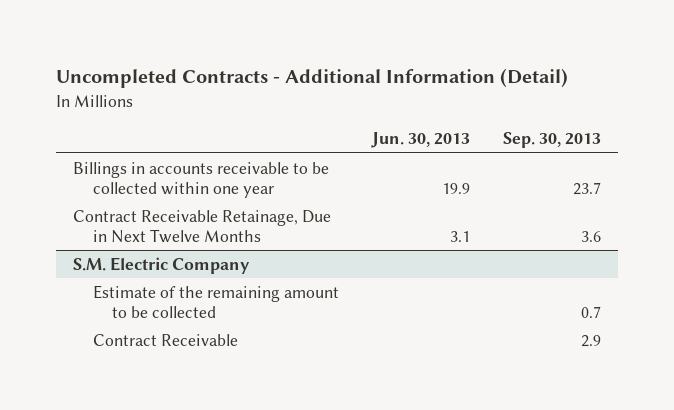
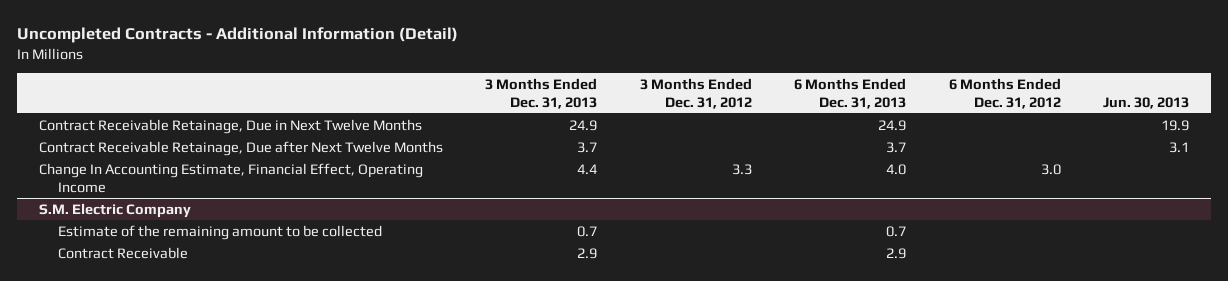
- | Jun. 30, 2013 | Sep. 30, 2013
+ | 3 Months Ended Dec. 31, 2013 | 3 Months Ended Dec. 31, 2012 | 6 Months Ended Dec. 31, 2013 | 6 Months Ended Dec. 31, 2012 | Jun. 30, 2013
- Billings in accounts receivable to be collected within one year | 19.9 | 23.7
- Contract Receivable Retainage, Due in Next Twelve Months | 3.1 | 3.6
+ Contract Receivable Retainage, Due in Next Twelve Months | 24.9 | | 24.9 | | 19.9
+ Contract Receivable Retainage, Due after Next Twelve Months | 3.7 | | 3.7 | | 3.1
+ Change In Accounting Estimate, Financial Effect, Operating Income | 4.4 | 3.3 | 4.0 | 3.0 |

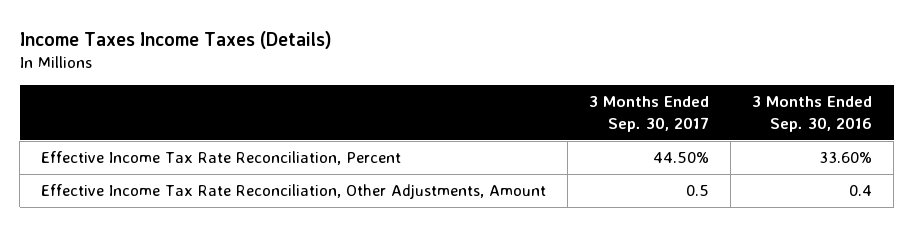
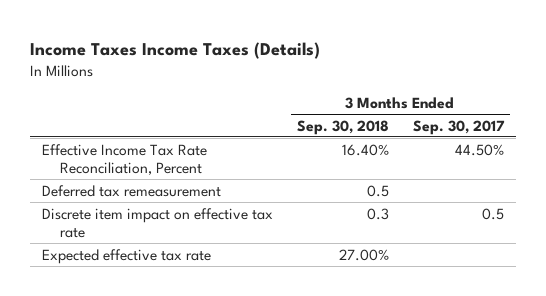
- | 3 Months Ended Sep. 30, 2017 | 3 Months Ended Sep. 30, 2016
+ | 3 Months Ended Sep. 30, 2018 | 3 Months Ended Sep. 30, 2017
- Effective Income Tax Rate Reconciliation, Other Adjustments, Amount | 0.5 | 0.4
+ Deferred tax remeasurement | 0.5 |
+ Discrete item impact on effective tax rate | 0.3 | 0.5
+ Expected effective tax rate | 27.00% |

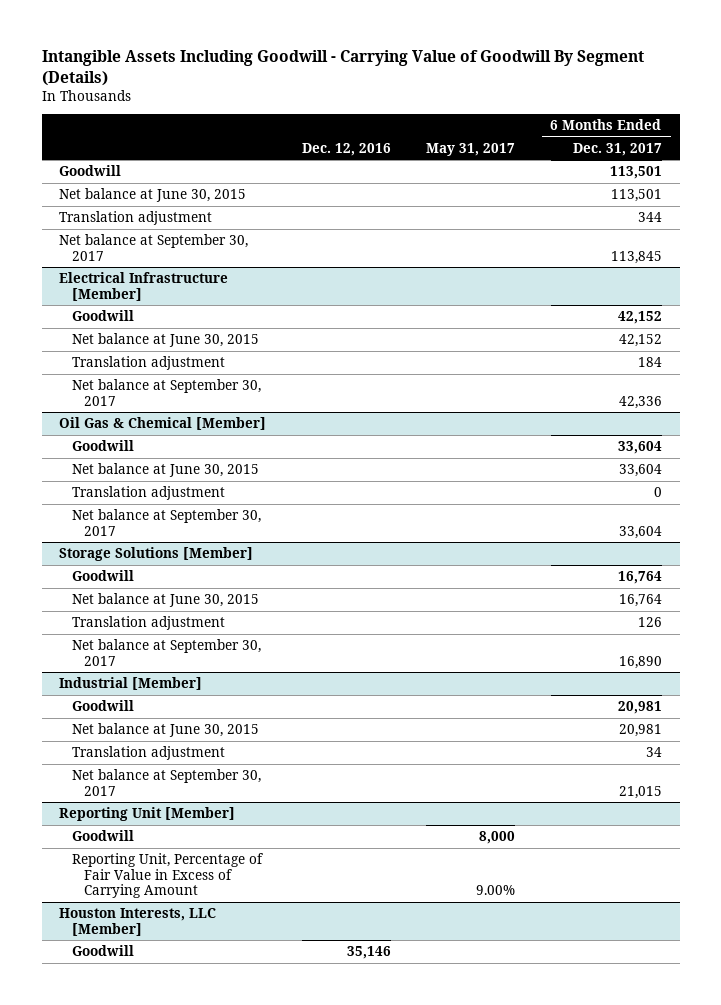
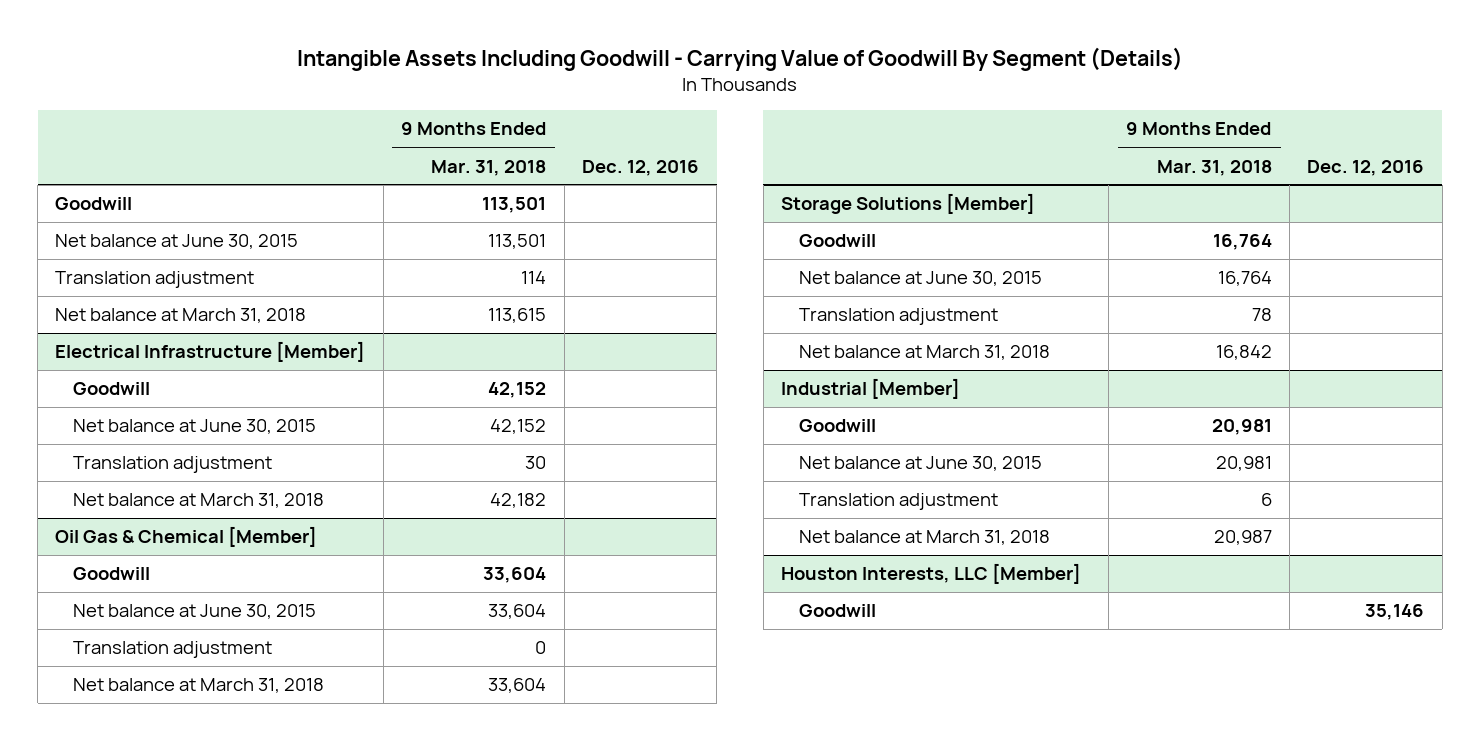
- | Dec. 12, 2016 | May 31, 2017 | 6 Months Ended Dec. 31, 2017
+ | 9 Months Ended Mar. 31, 2018 | Dec. 12, 2016
- Net balance at September 30, 2017 | | | 113,845
+ Net balance at March 31, 2018 | 113,615 |
@ Electrical Infrastructure [Member]
- Net balance at September 30, 2017 | | | 42,336
+ Net balance at March 31, 2018 | 42,182 |
@ Oil Gas & Chemical [Member]
- Net balance at September 30, 2017 | | | 33,604
+ Net balance at March 31, 2018 | 33,604 |
@ Storage Solutions [Member]
- Net balance at September 30, 2017 | | | 16,890
+ Net balance at March 31, 2018 | 16,842 |
@ Industrial [Member]
- Net balance at September 30, 2017 | | | 21,015
- Reporting Unit [Member]
- Goodwill | | 8,000 |
- Reporting Unit, Percentage of Fair Value in Excess of Carrying Amount | | 9.00% |
@ Industrial [Member]
+ Net balance at March 31, 2018 | 20,987 |

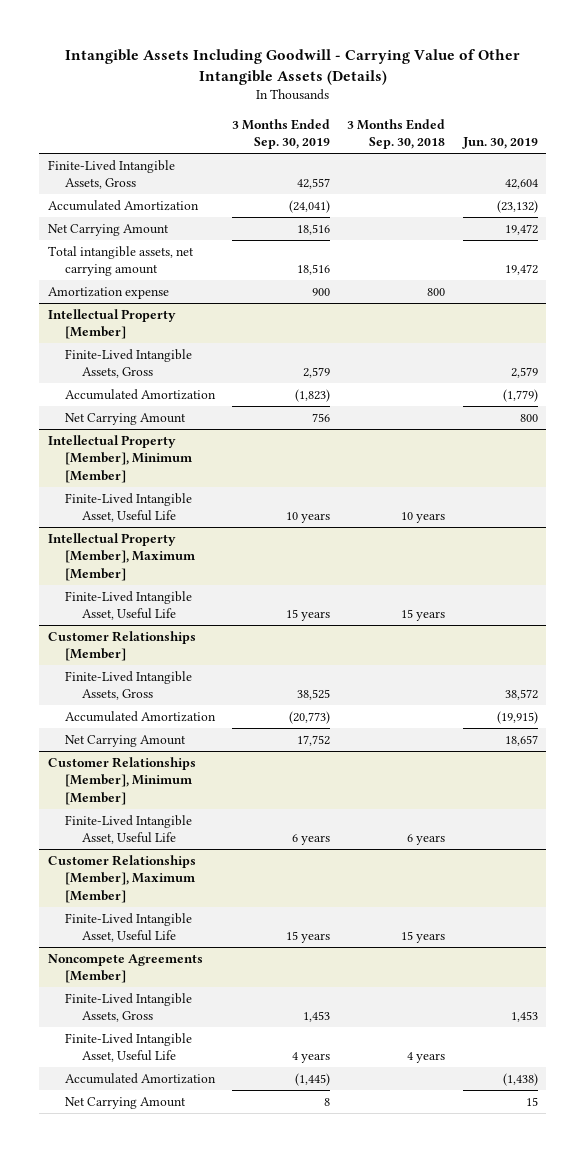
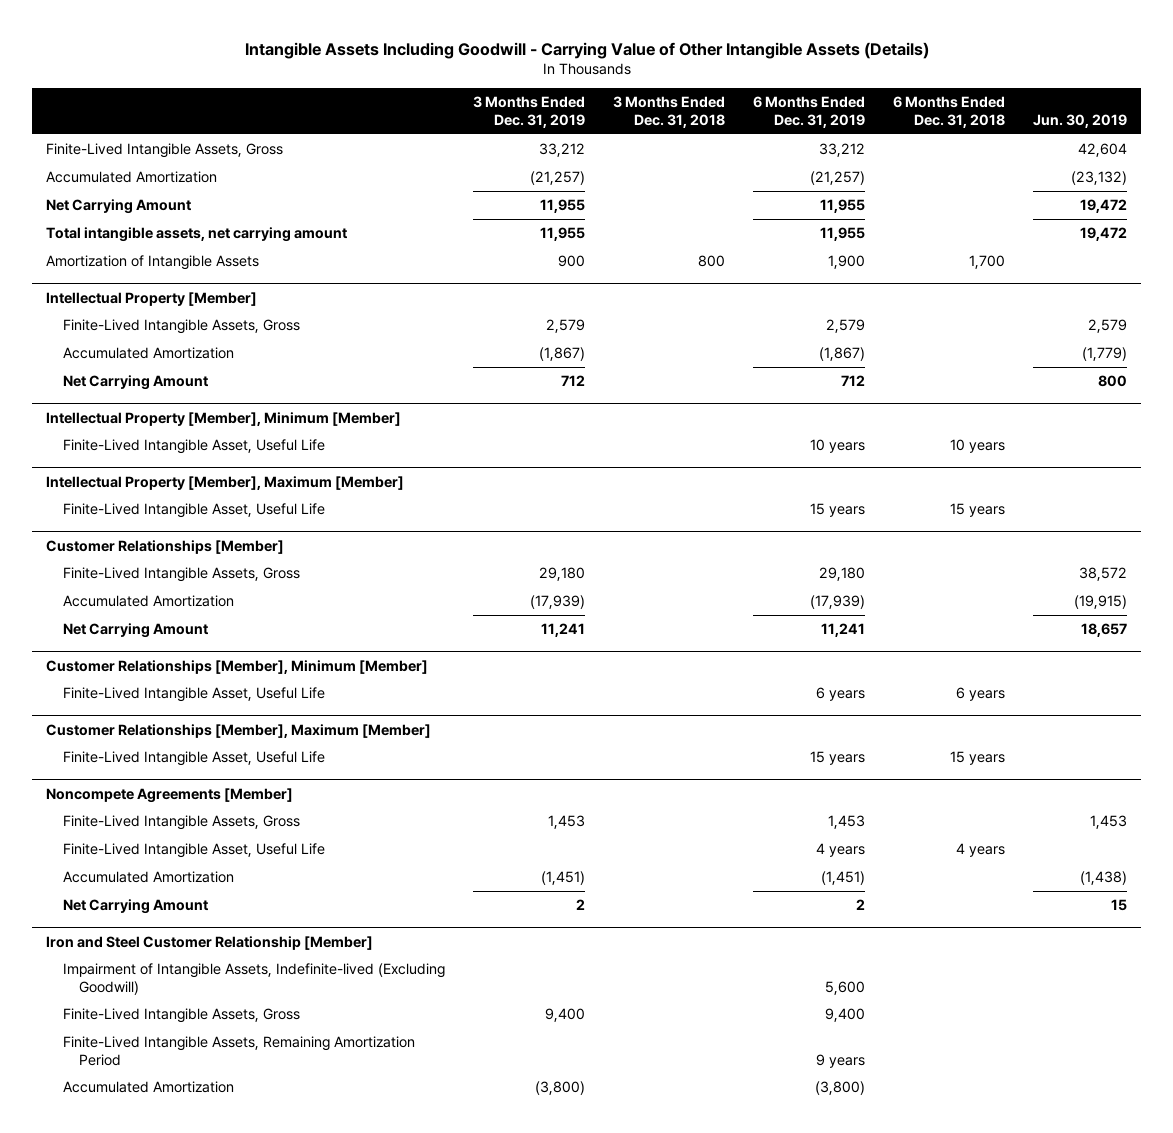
- | 3 Months Ended Sep. 30, 2019 | 3 Months Ended Sep. 30, 2018 | Jun. 30, 2019
+ | 3 Months Ended Dec. 31, 2019 | 3 Months Ended Dec. 31, 2018 | 6 Months Ended Dec. 31, 2019 | 6 Months Ended Dec. 31, 2018 | Jun. 30, 2019
- Amortization expense | 900 | 800 |
+ Amortization of Intangible Assets | 900 | 800 | 1,900 | 1,700 |
+ Iron and Steel Customer Relationship [Member]
+ Impairment of Intangible Assets, Indefinite-lived (Excluding Goodwill) | | | 5,600 | |
+ Finite-Lived Intangible Assets, Gross | 9,400 | | 9,400 | |
+ Finite-Lived Intangible Assets, Remaining Amortization Period | | | 9 years | |
+ Accumulated Amortization | (3,800) | | (3,800) | |

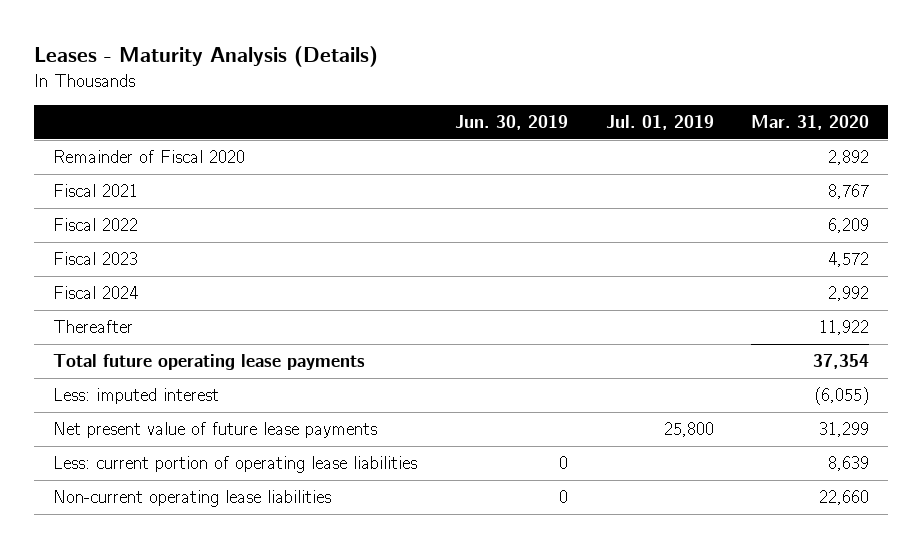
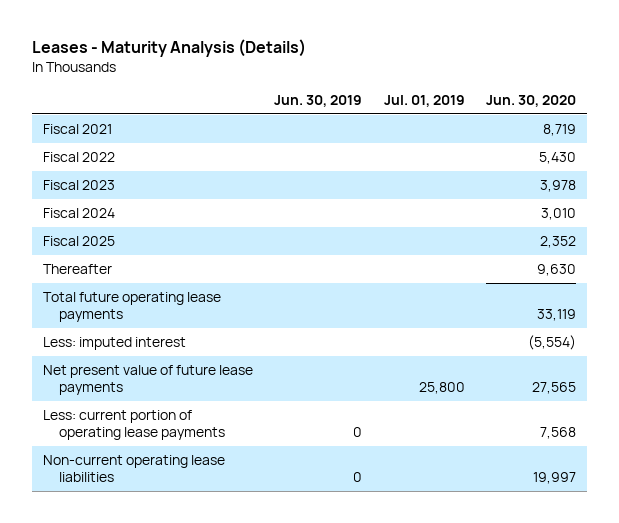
- | Jun. 30, 2019 | Jul. 01, 2019 | Mar. 31, 2020
+ | Jun. 30, 2019 | Jul. 01, 2019 | Jun. 30, 2020
- Remainder of Fiscal 2020 | | | 2,892
+ Fiscal 2025 | | | 2,352
- Less: current portion of operating lease liabilities | 0 | | 8,639
+ Less: current portion of operating lease payments | 0 | | 7,568

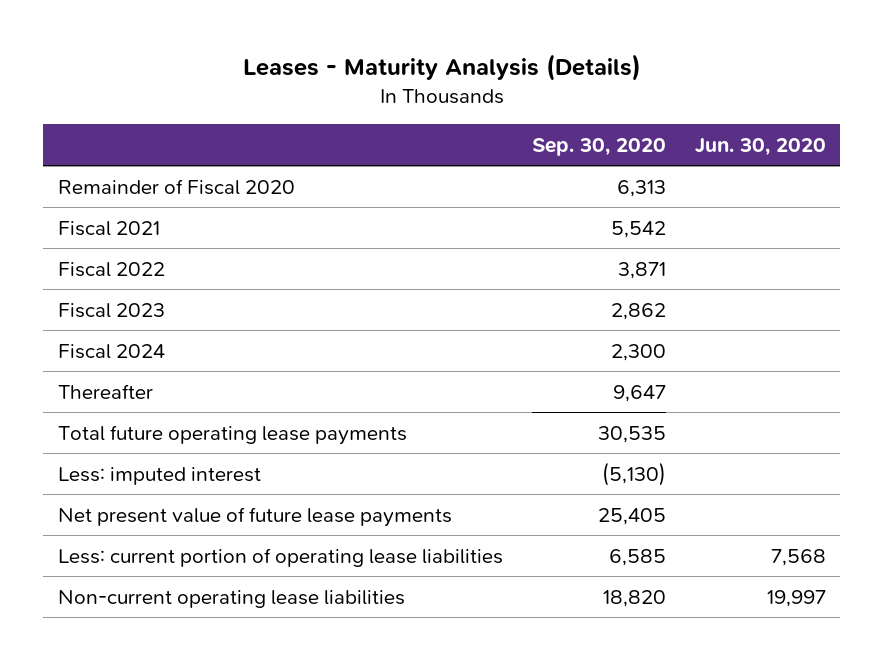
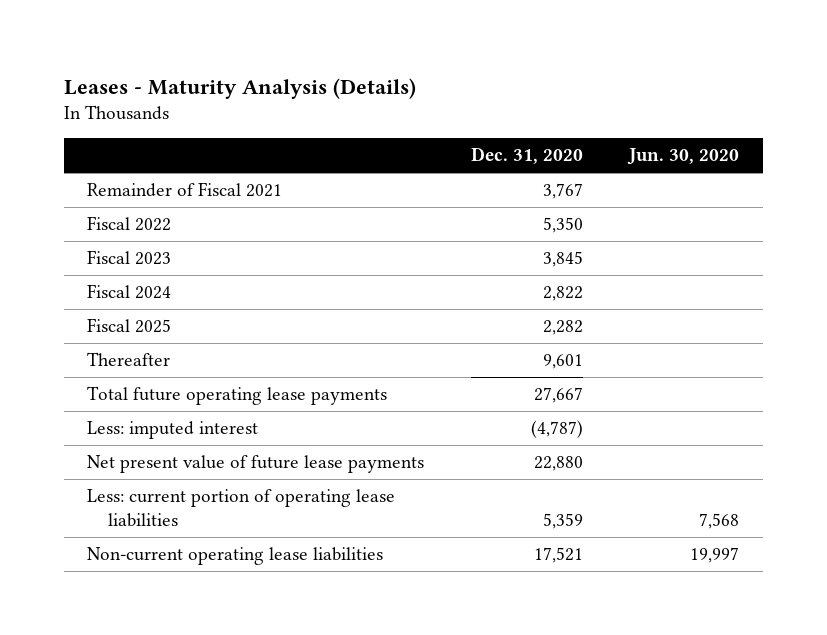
- | Sep. 30, 2020 | Jun. 30, 2020
+ | Dec. 31, 2020 | Jun. 30, 2020
- Remainder of Fiscal 2020 | 6,313 |
- Fiscal 2021 | 5,542 |
+ Remainder of Fiscal 2021 | 3,767 |
+ Fiscal 2025 | 2,282 |

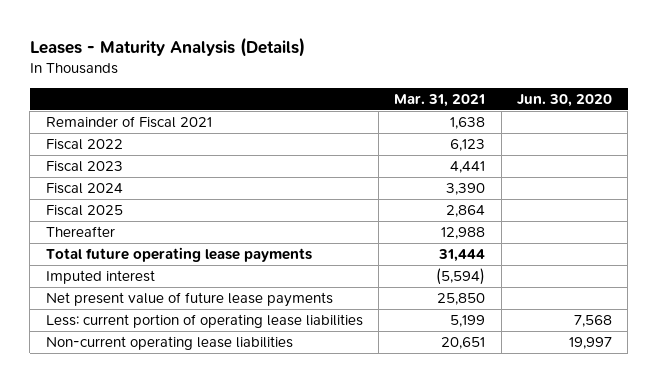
- | Dec. 31, 2020 | Jun. 30, 2020
+ | Mar. 31, 2021 | Jun. 30, 2020
- Less: imputed interest | (4,787) |
+ Imputed interest | (5,594) |

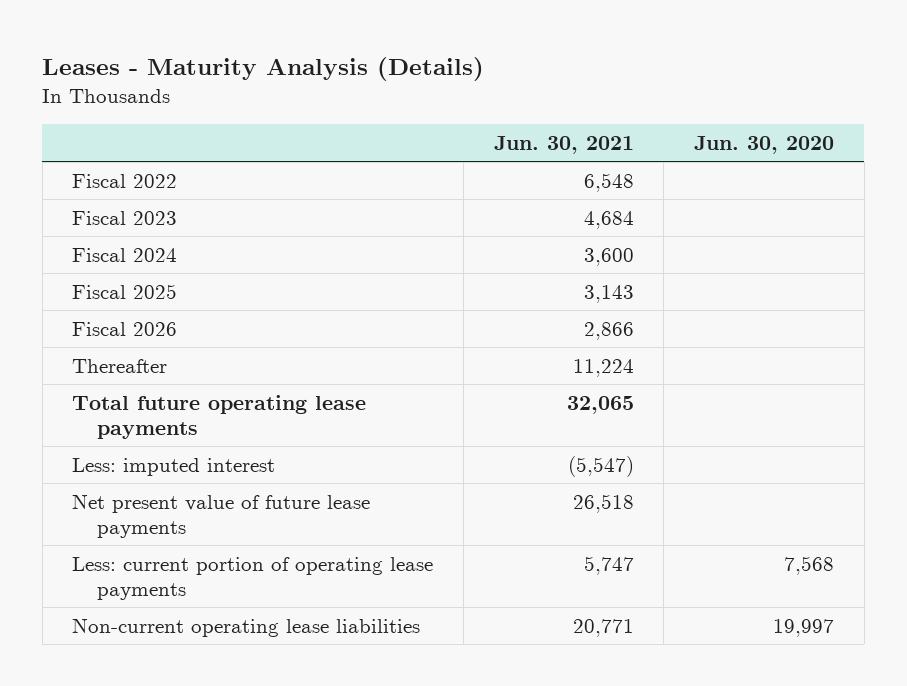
- | Mar. 31, 2021 | Jun. 30, 2020
+ | Jun. 30, 2021 | Jun. 30, 2020
- Remainder of Fiscal 2021 | 1,638 |
+ Fiscal 2026 | 2,866 |
- Imputed interest | (5,594) |
+ Less: imputed interest | (5,547) |
- Less: current portion of operating lease liabilities | 5,199 | 7,568
+ Less: current portion of operating lease payments | 5,747 | 7,568

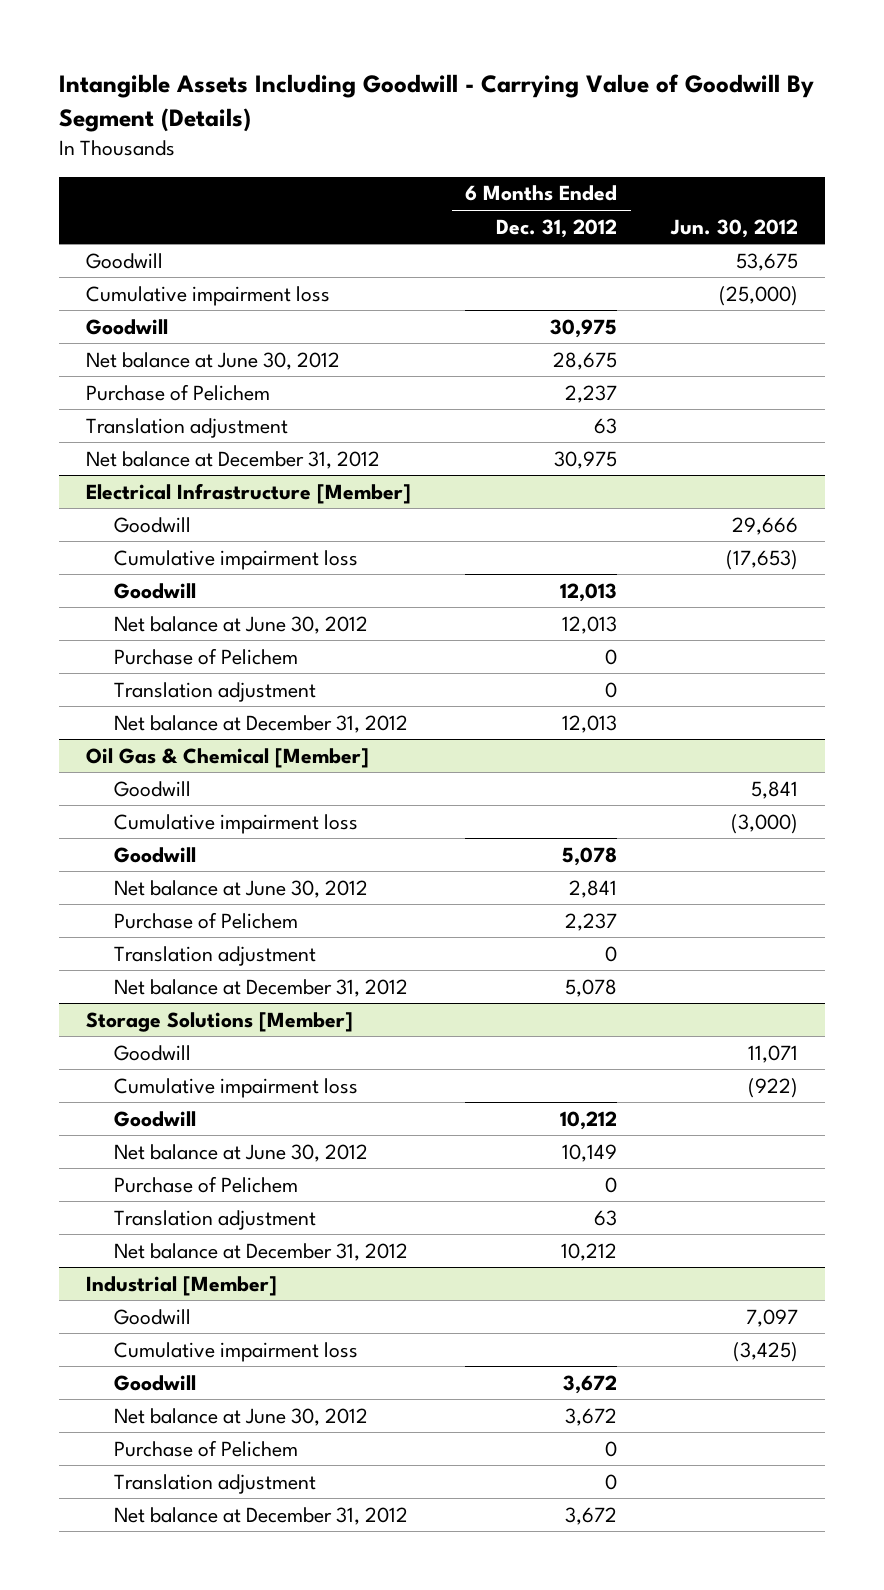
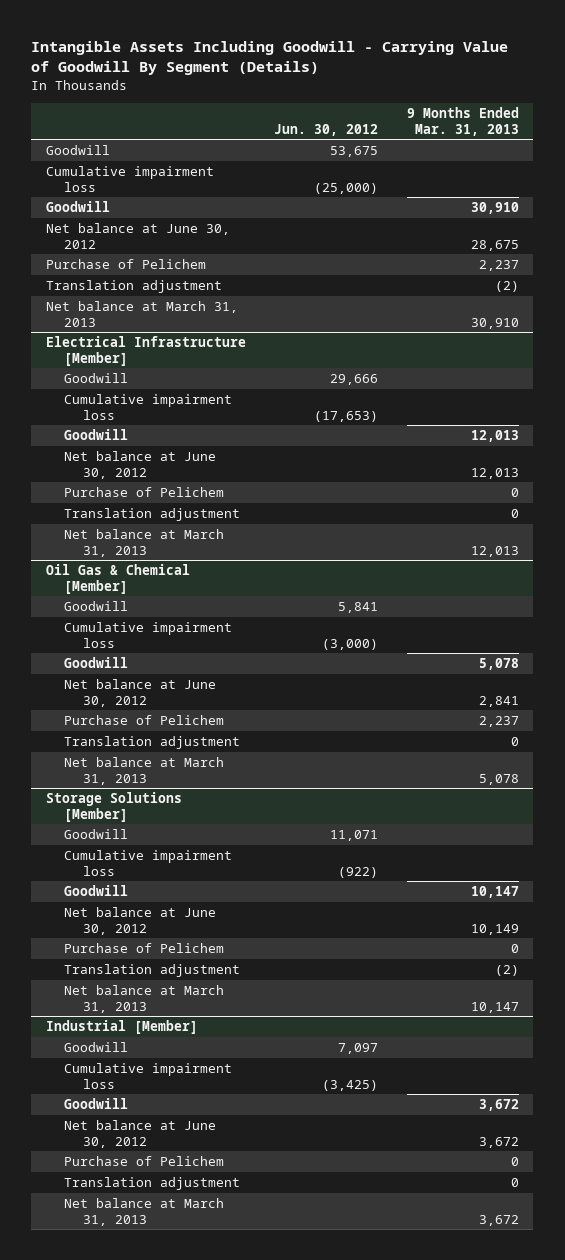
- | 6 Months Ended Dec. 31, 2012 | Jun. 30, 2012
+ | Jun. 30, 2012 | 9 Months Ended Mar. 31, 2013
- Net balance at December 31, 2012 | 30,975 |
+ Net balance at March 31, 2013 | | 30,910
@ Electrical Infrastructure [Member]
- Net balance at December 31, 2012 | 12,013 |
+ Net balance at March 31, 2013 | | 12,013
@ Oil Gas & Chemical [Member]
- Net balance at December 31, 2012 | 5,078 |
+ Net balance at March 31, 2013 | | 5,078
@ Storage Solutions [Member]
- Net balance at December 31, 2012 | 10,212 |
+ Net balance at March 31, 2013 | | 10,147
@ Industrial [Member]
- Net balance at December 31, 2012 | 3,672 |
+ Net balance at March 31, 2013 | | 3,672

